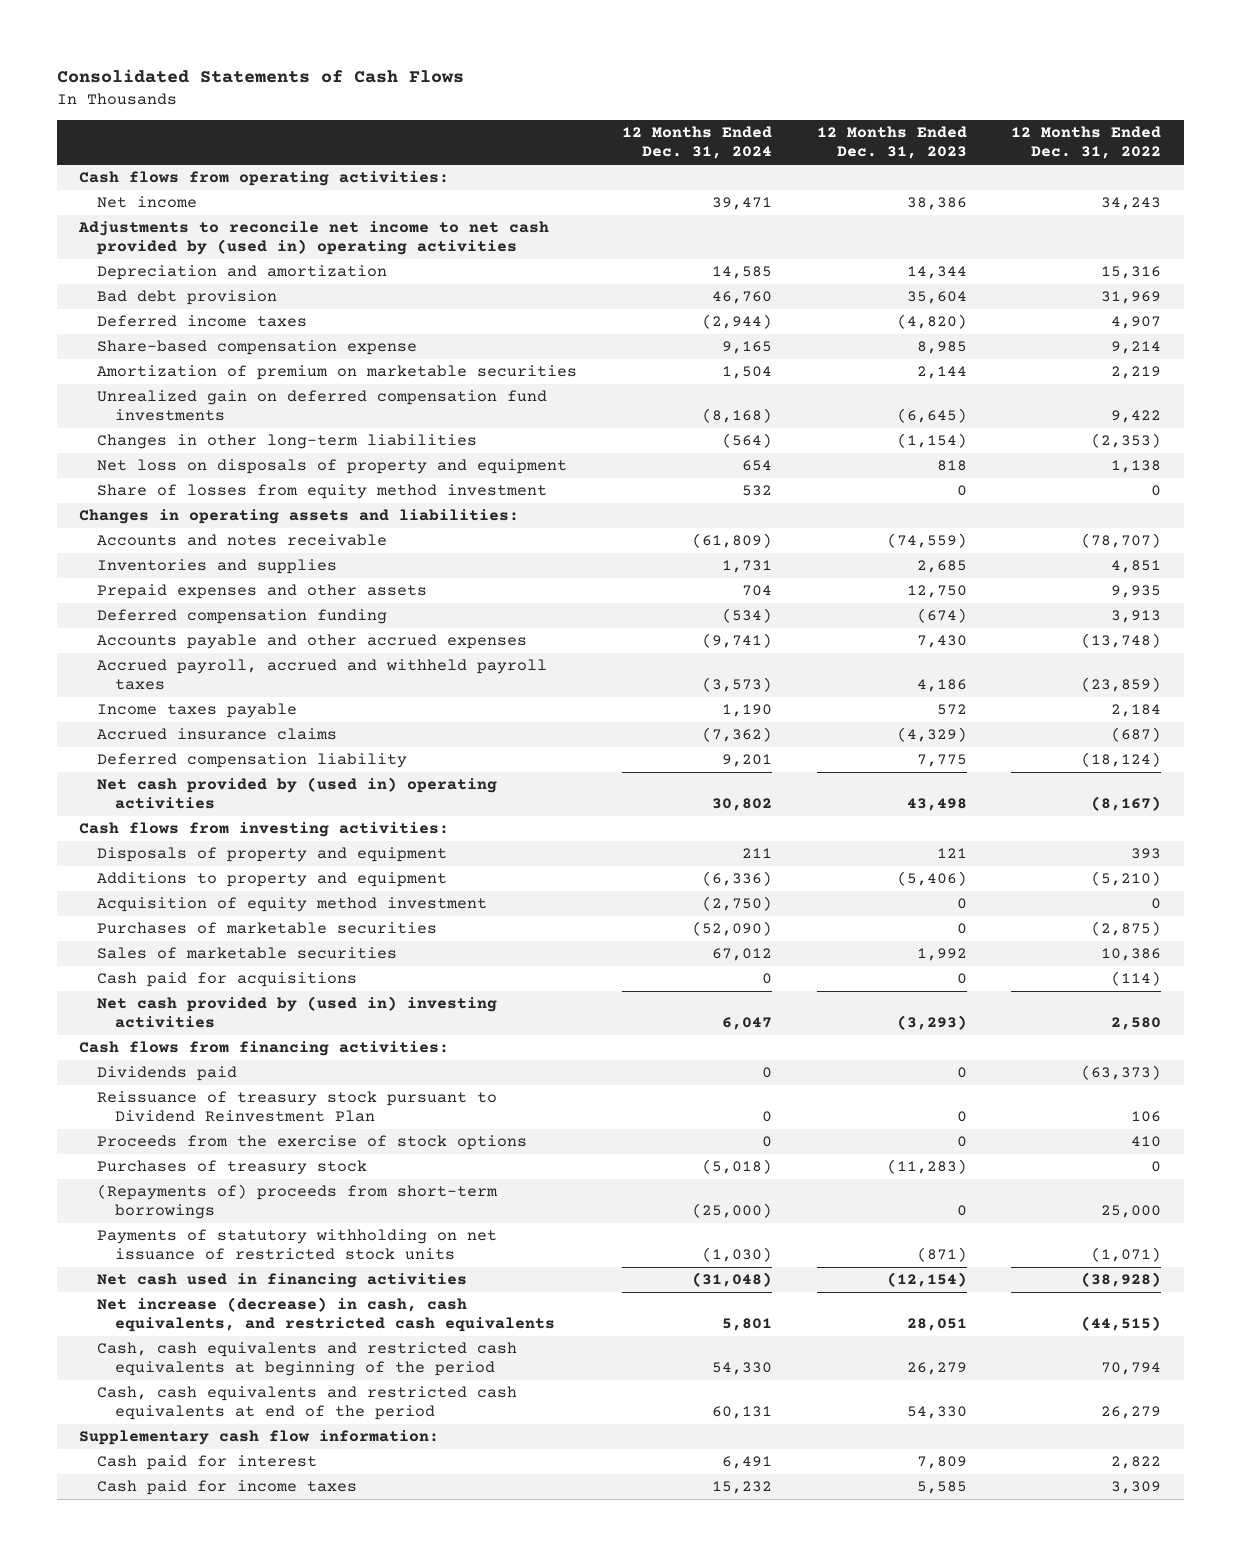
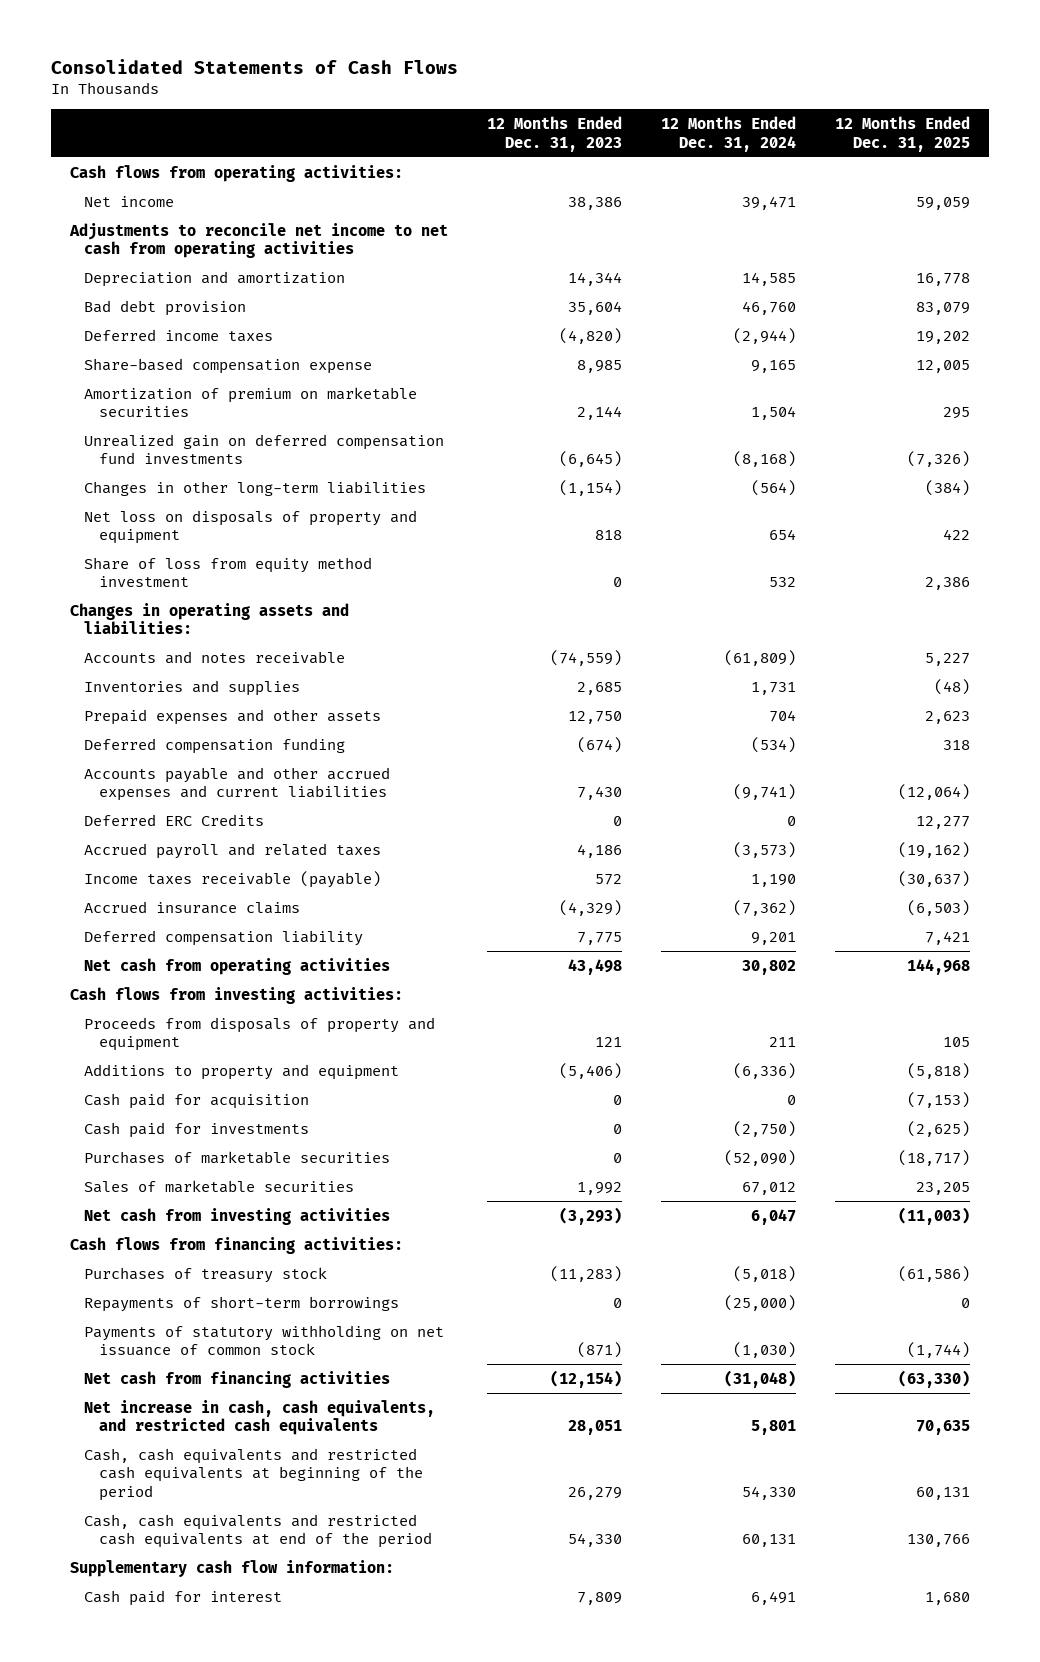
- | 12 Months Ended Dec. 31, 2024 | 12 Months Ended Dec. 31, 2023 | 12 Months Ended Dec. 31, 2022
+ | 12 Months Ended Dec. 31, 2023 | 12 Months Ended Dec. 31, 2024 | 12 Months Ended Dec. 31, 2025
- Adjustments to reconcile net income to net cash provided by (used in) operating activities
+ Adjustments to reconcile net income to net cash from operating activities
- Share of losses from equity method investment | 532 | 0 | 0
+ Share of loss from equity method investment | 0 | 532 | 2,386
- Accounts payable and other accrued expenses | (9,741) | 7,430 | (13,748)
- Accrued payroll, accrued and withheld payroll taxes | (3,573) | 4,186 | (23,859)
- Income taxes payable | 1,190 | 572 | 2,184
+ Accounts payable and other accrued expenses and current liabilities | 7,430 | (9,741) | (12,064)
+ Deferred ERC Credits | 0 | 0 | 12,277
+ Accrued payroll and related taxes | 4,186 | (3,573) | (19,162)
+ Income taxes receivable (payable) | 572 | 1,190 | (30,637)
- Net cash provided by (used in) operating activities | 30,802 | 43,498 | (8,167)
+ Net cash from operating activities | 43,498 | 30,802 | 144,968
- Disposals of property and equipment | 211 | 121 | 393
+ Proceeds from disposals of property and equipment | 121 | 211 | 105
- Acquisition of equity method investment | (2,750) | 0 | 0
+ Cash paid for acquisition | 0 | 0 | (7,153)
+ Cash paid for investments | 0 | (2,750) | (2,625)
- Cash paid for acquisitions | 0 | 0 | (114)
- Net cash provided by (used in) investing activities | 6,047 | (3,293) | 2,580
+ Net cash from investing activities | (3,293) | 6,047 | (11,003)
- Dividends paid | 0 | 0 | (63,373)
- Reissuance of treasury stock pursuant to Dividend Reinvestment Plan | 0 | 0 | 106
- Proceeds from the exercise of stock options | 0 | 0 | 410
- (Repayments of) proceeds from short-term borrowings | (25,000) | 0 | 25,000
- Payments of statutory withholding on net issuance of restricted stock units | (1,030) | (871) | (1,071)
- Net cash used in financing activities | (31,048) | (12,154) | (38,928)
- Net increase (decrease) in cash, cash equivalents, and restricted cash equivalents | 5,801 | 28,051 | (44,515)
+ Repayments of short-term borrowings | 0 | (25,000) | 0
+ Payments of statutory withholding on net issuance of common stock | (871) | (1,030) | (1,744)
+ Net cash from financing activities | (12,154) | (31,048) | (63,330)
+ Net increase in cash, cash equivalents, and restricted cash equivalents | 28,051 | 5,801 | 70,635
- Cash paid for income taxes | 15,232 | 5,585 | 3,309

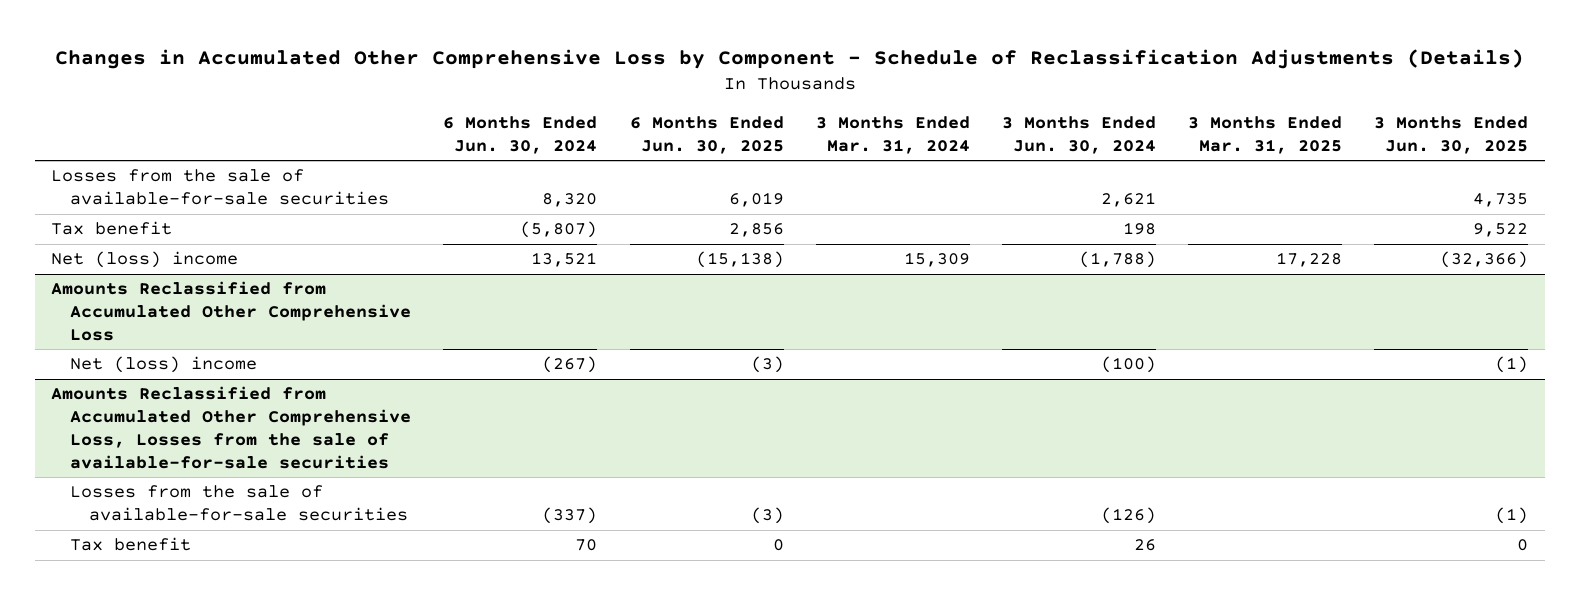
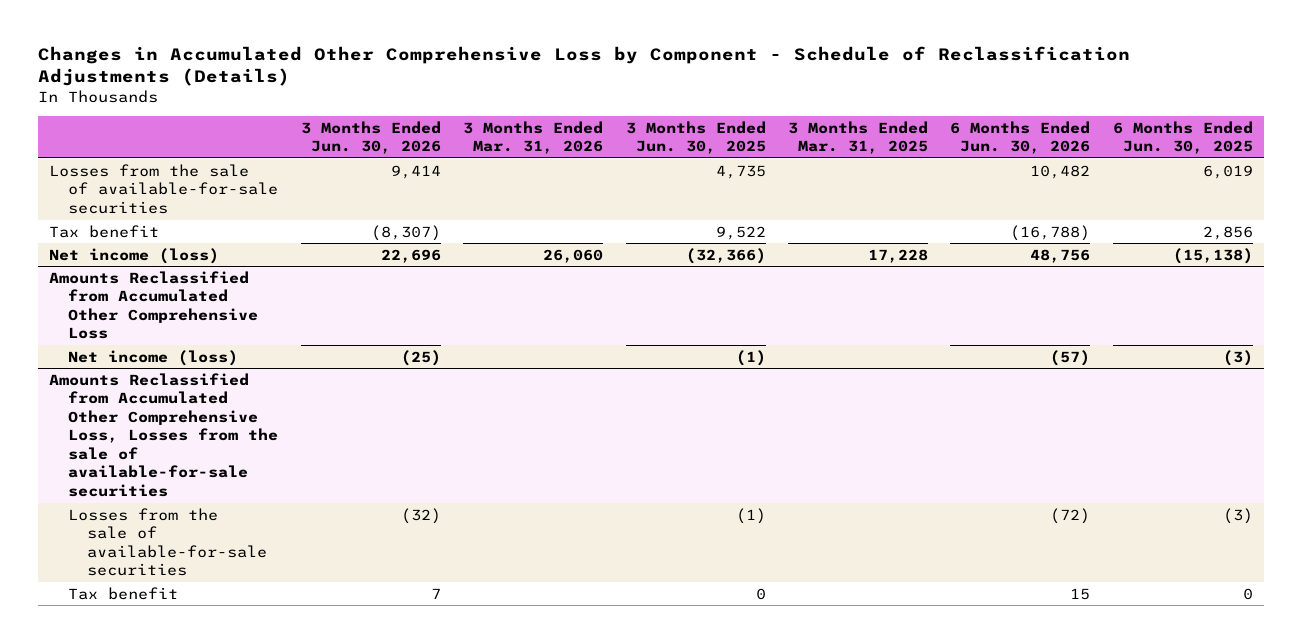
- | 6 Months Ended Jun. 30, 2024 | 6 Months Ended Jun. 30, 2025 | 3 Months Ended Mar. 31, 2024 | 3 Months Ended Jun. 30, 2024 | 3 Months Ended Mar. 31, 2025 | 3 Months Ended Jun. 30, 2025
+ | 3 Months Ended Jun. 30, 2026 | 3 Months Ended Mar. 31, 2026 | 3 Months Ended Jun. 30, 2025 | 3 Months Ended Mar. 31, 2025 | 6 Months Ended Jun. 30, 2026 | 6 Months Ended Jun. 30, 2025
- Net (loss) income | 13,521 | (15,138) | 15,309 | (1,788) | 17,228 | (32,366)
+ Net income (loss) | 22,696 | 26,060 | (32,366) | 17,228 | 48,756 | (15,138)
@ Amounts Reclassified from Accumulated Other Comprehensive Loss
- Net (loss) income | (267) | (3) | | (100) | | (1)
+ Net income (loss) | (25) | | (1) | | (57) | (3)

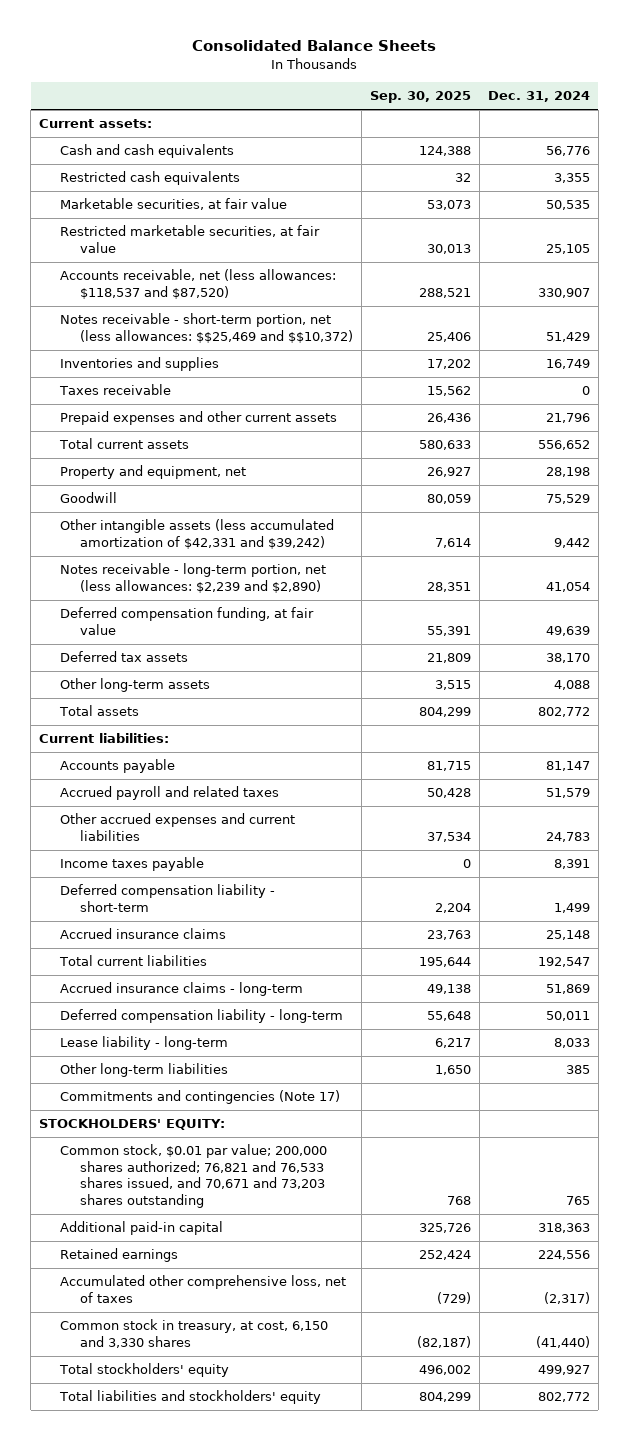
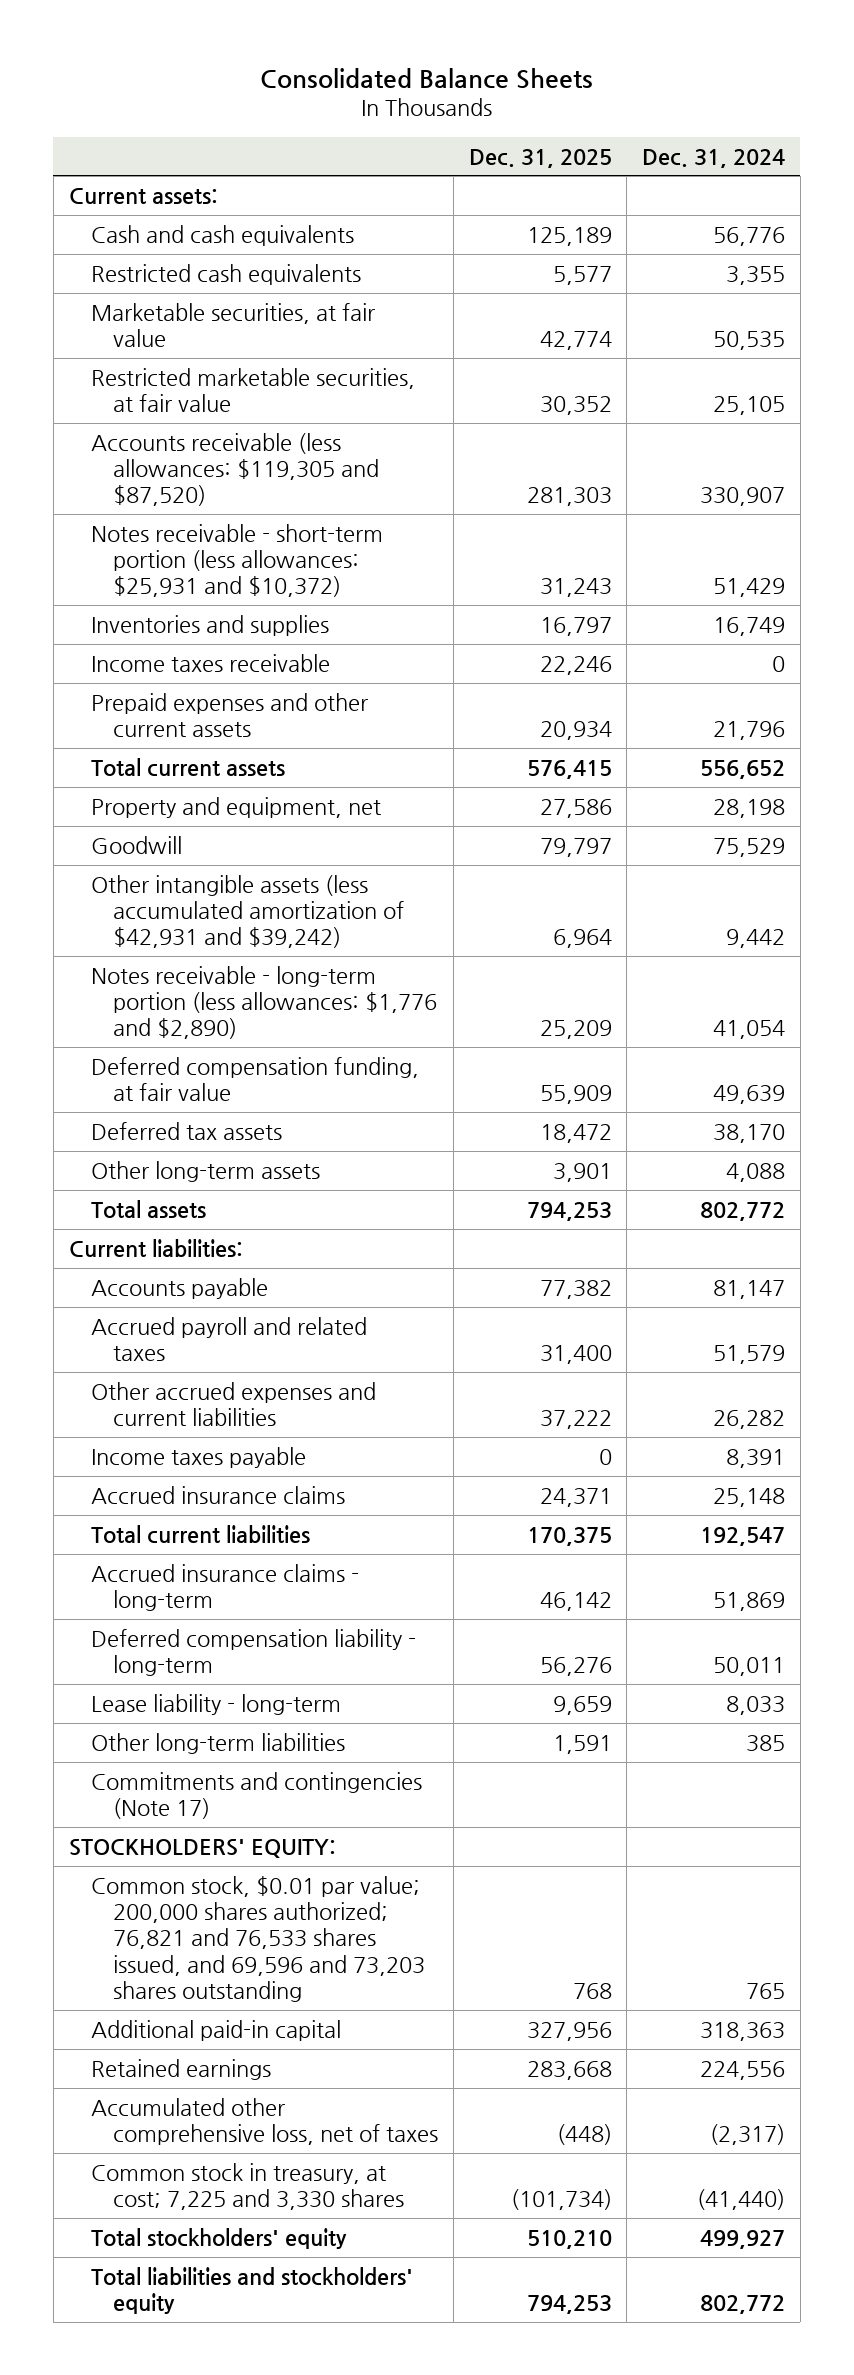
- | Sep. 30, 2025 | Dec. 31, 2024
+ | Dec. 31, 2025 | Dec. 31, 2024
- Accounts receivable, net (less allowances: $118,537 and $87,520) | 288,521 | 330,907
- Notes receivable - short-term portion, net (less allowances: $$25,469 and $$10,372) | 25,406 | 51,429
+ Accounts receivable (less allowances: $119,305 and $87,520) | 281,303 | 330,907
+ Notes receivable - short-term portion (less allowances: $25,931 and $10,372) | 31,243 | 51,429
- Taxes receivable | 15,562 | 0
+ Income taxes receivable | 22,246 | 0
- Other intangible assets (less accumulated amortization of $42,331 and $39,242) | 7,614 | 9,442
- Notes receivable - long-term portion, net (less allowances: $2,239 and $2,890) | 28,351 | 41,054
+ Other intangible assets (less accumulated amortization of $42,931 and $39,242) | 6,964 | 9,442
+ Notes receivable - long-term portion (less allowances: $1,776 and $2,890) | 25,209 | 41,054
- Other accrued expenses and current liabilities | 37,534 | 24,783
+ Other accrued expenses and current liabilities | 37,222 | 26,282
- Deferred compensation liability - short-term | 2,204 | 1,499
- Common stock, $0.01 par value; 200,000 shares authorized; 76,821 and 76,533 shares issued, and 70,671 and 73,203 shares outstanding | 768 | 765
+ Common stock, $0.01 par value; 200,000 shares authorized; 76,821 and 76,533 shares issued, and 69,596 and 73,203 shares outstanding | 768 | 765
- Common stock in treasury, at cost, 6,150 and 3,330 shares | (82,187) | (41,440)
+ Common stock in treasury, at cost; 7,225 and 3,330 shares | (101,734) | (41,440)

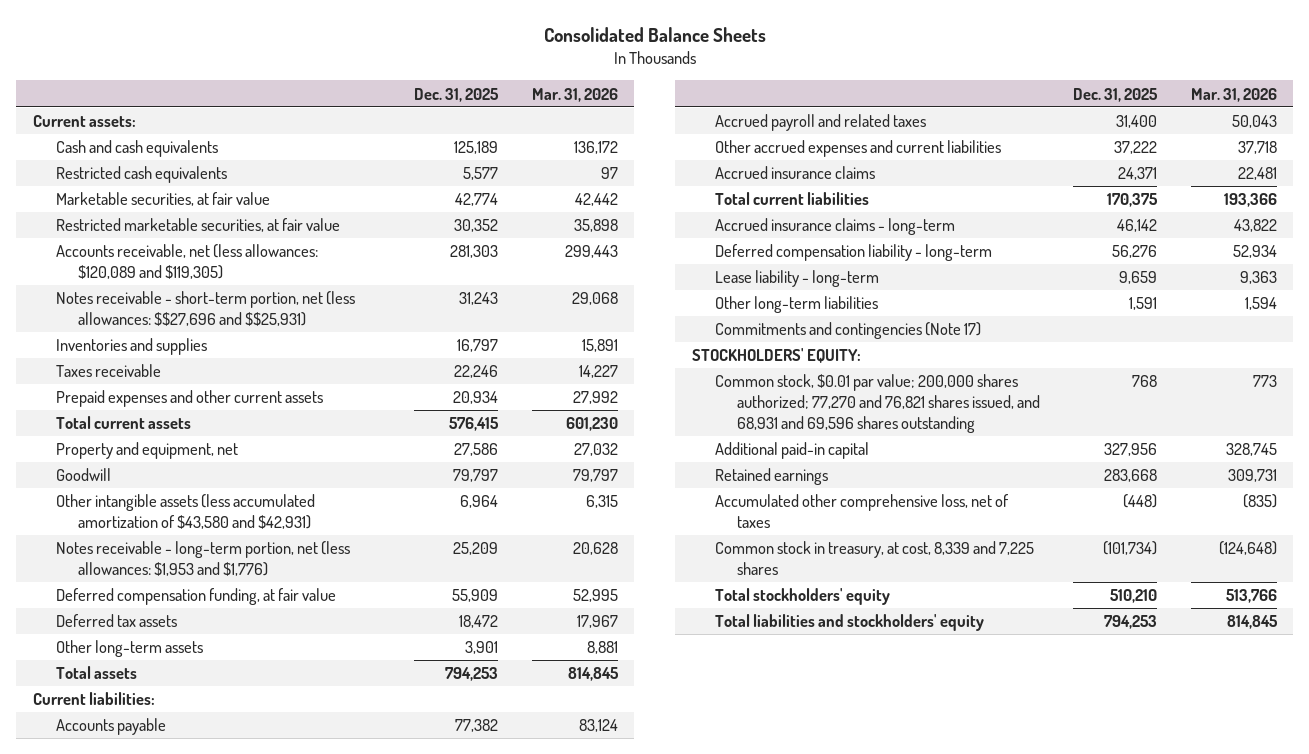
- | Dec. 31, 2025 | Dec. 31, 2024
+ | Dec. 31, 2025 | Mar. 31, 2026
- Accounts receivable (less allowances: $119,305 and $87,520) | 281,303 | 330,907
- Notes receivable - short-term portion (less allowances: $25,931 and $10,372) | 31,243 | 51,429
+ Accounts receivable, net (less allowances: $120,089 and $119,305) | 281,303 | 299,443
+ Notes receivable - short-term portion, net (less allowances: $$27,696 and $$25,931) | 31,243 | 29,068
- Income taxes receivable | 22,246 | 0
+ Taxes receivable | 22,246 | 14,227
- Other intangible assets (less accumulated amortization of $42,931 and $39,242) | 6,964 | 9,442
- Notes receivable - long-term portion (less allowances: $1,776 and $2,890) | 25,209 | 41,054
+ Other intangible assets (less accumulated amortization of $43,580 and $42,931) | 6,964 | 6,315
+ Notes receivable - long-term portion, net (less allowances: $1,953 and $1,776) | 25,209 | 20,628
- Income taxes payable | 0 | 8,391
- Common stock, $0.01 par value; 200,000 shares authorized; 76,821 and 76,533 shares issued, and 69,596 and 73,203 shares outstanding | 768 | 765
+ Common stock, $0.01 par value; 200,000 shares authorized; 77,270 and 76,821 shares issued, and 68,931 and 69,596 shares outstanding | 768 | 773
- Common stock in treasury, at cost; 7,225 and 3,330 shares | (101,734) | (41,440)
+ Common stock in treasury, at cost, 8,339 and 7,225 shares | (101,734) | (124,648)

